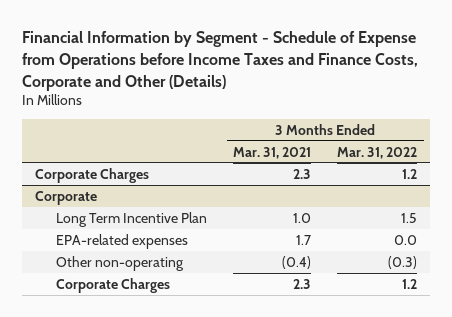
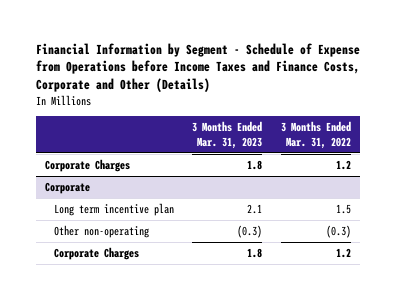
- | 3 Months Ended Mar. 31, 2021 | 3 Months Ended Mar. 31, 2022
+ | 3 Months Ended Mar. 31, 2023 | 3 Months Ended Mar. 31, 2022
@ Corporate
- Long Term Incentive Plan | 1.0 | 1.5
- EPA-related expenses | 1.7 | 0.0
+ Long term incentive plan | 2.1 | 1.5

